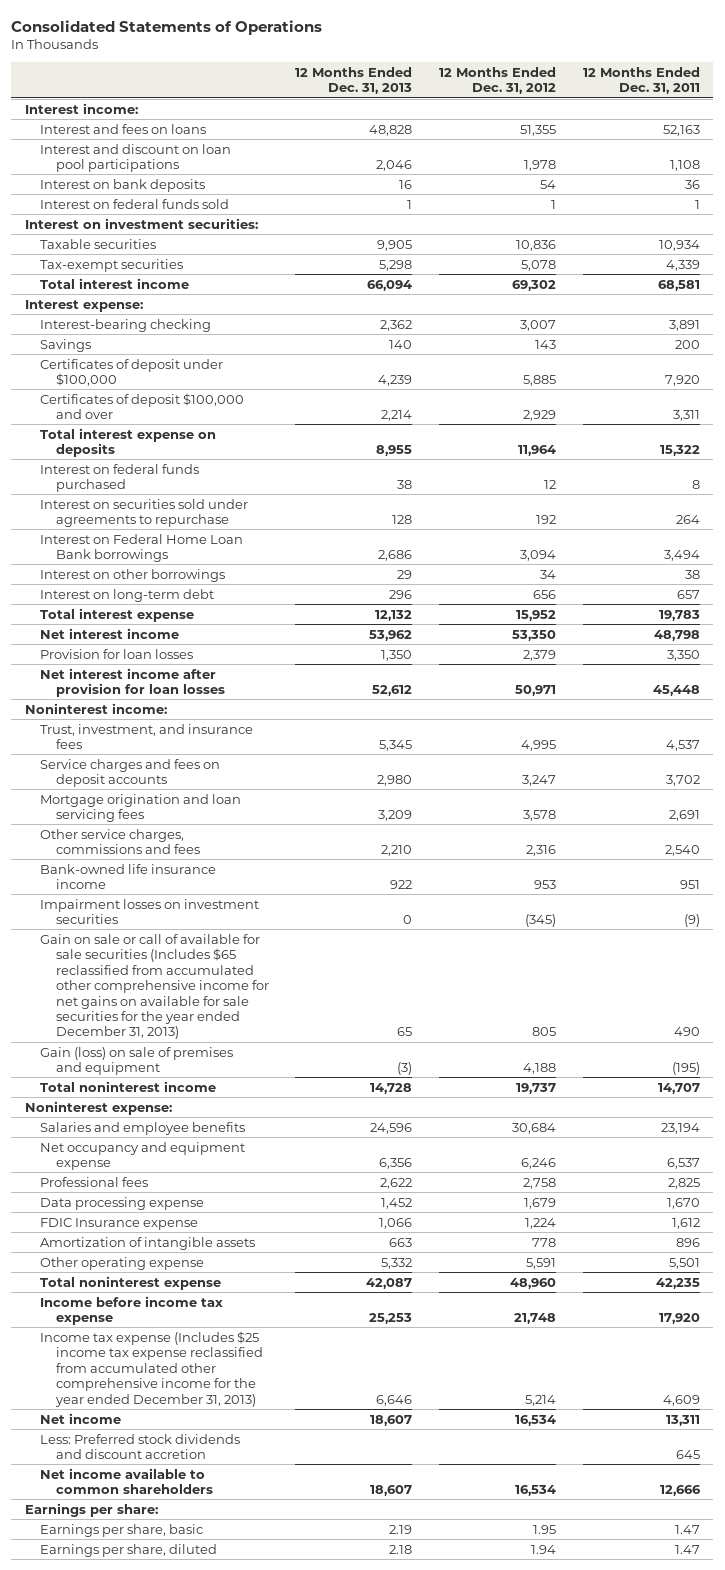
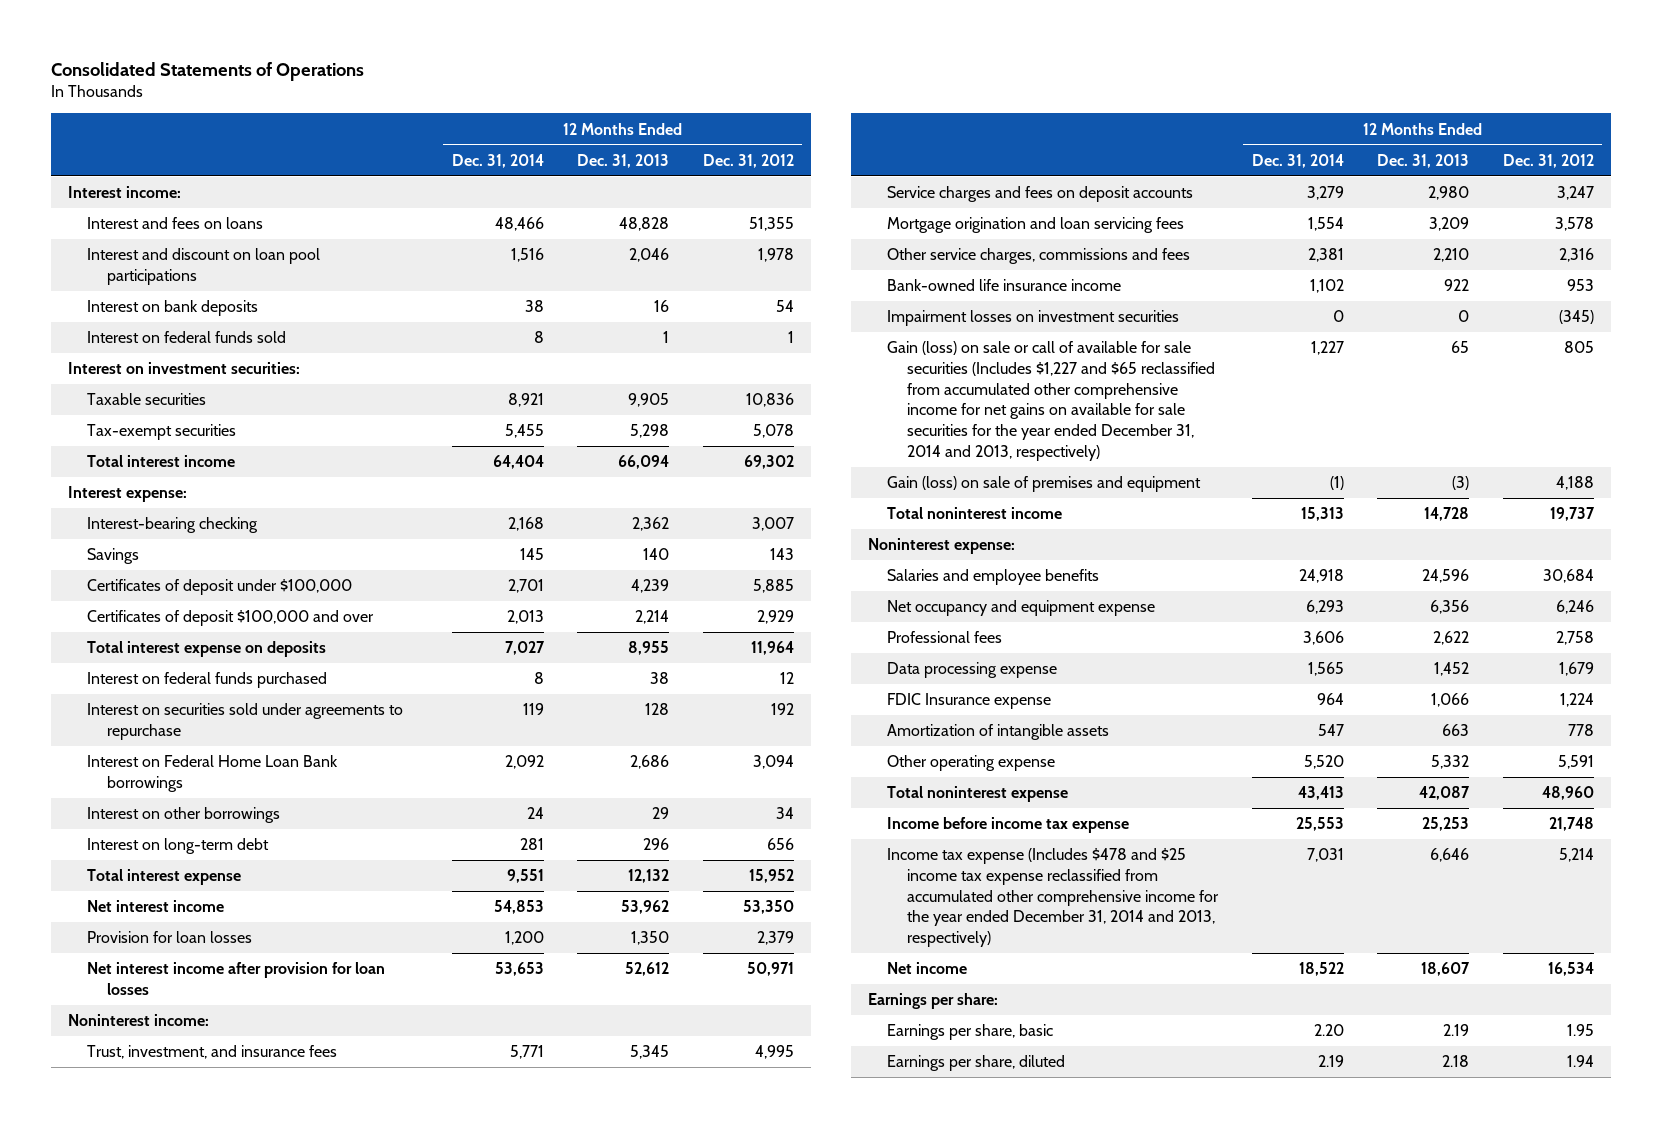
- | 12 Months Ended Dec. 31, 2013 | 12 Months Ended Dec. 31, 2012 | 12 Months Ended Dec. 31, 2011
+ | 12 Months Ended Dec. 31, 2014 | 12 Months Ended Dec. 31, 2013 | 12 Months Ended Dec. 31, 2012
- Gain on sale or call of available for sale securities (Includes $65 reclassified from accumulated other comprehensive income for net gains on available for sale securities for the year ended December 31, 2013) | 65 | 805 | 490
+ Gain (loss) on sale or call of available for sale securities (Includes $1,227 and $65 reclassified from accumulated other comprehensive income for net gains on available for sale securities for the year ended December 31, 2014 and 2013, respectively) | 1,227 | 65 | 805
- Income tax expense (Includes $25 income tax expense reclassified from accumulated other comprehensive income for the year ended December 31, 2013) | 6,646 | 5,214 | 4,609
+ Income tax expense (Includes $478 and $25 income tax expense reclassified from accumulated other comprehensive income for the year ended December 31, 2014 and 2013, respectively) | 7,031 | 6,646 | 5,214
- Less: Preferred stock dividends and discount accretion | | | 645
- Net income available to common shareholders | 18,607 | 16,534 | 12,666

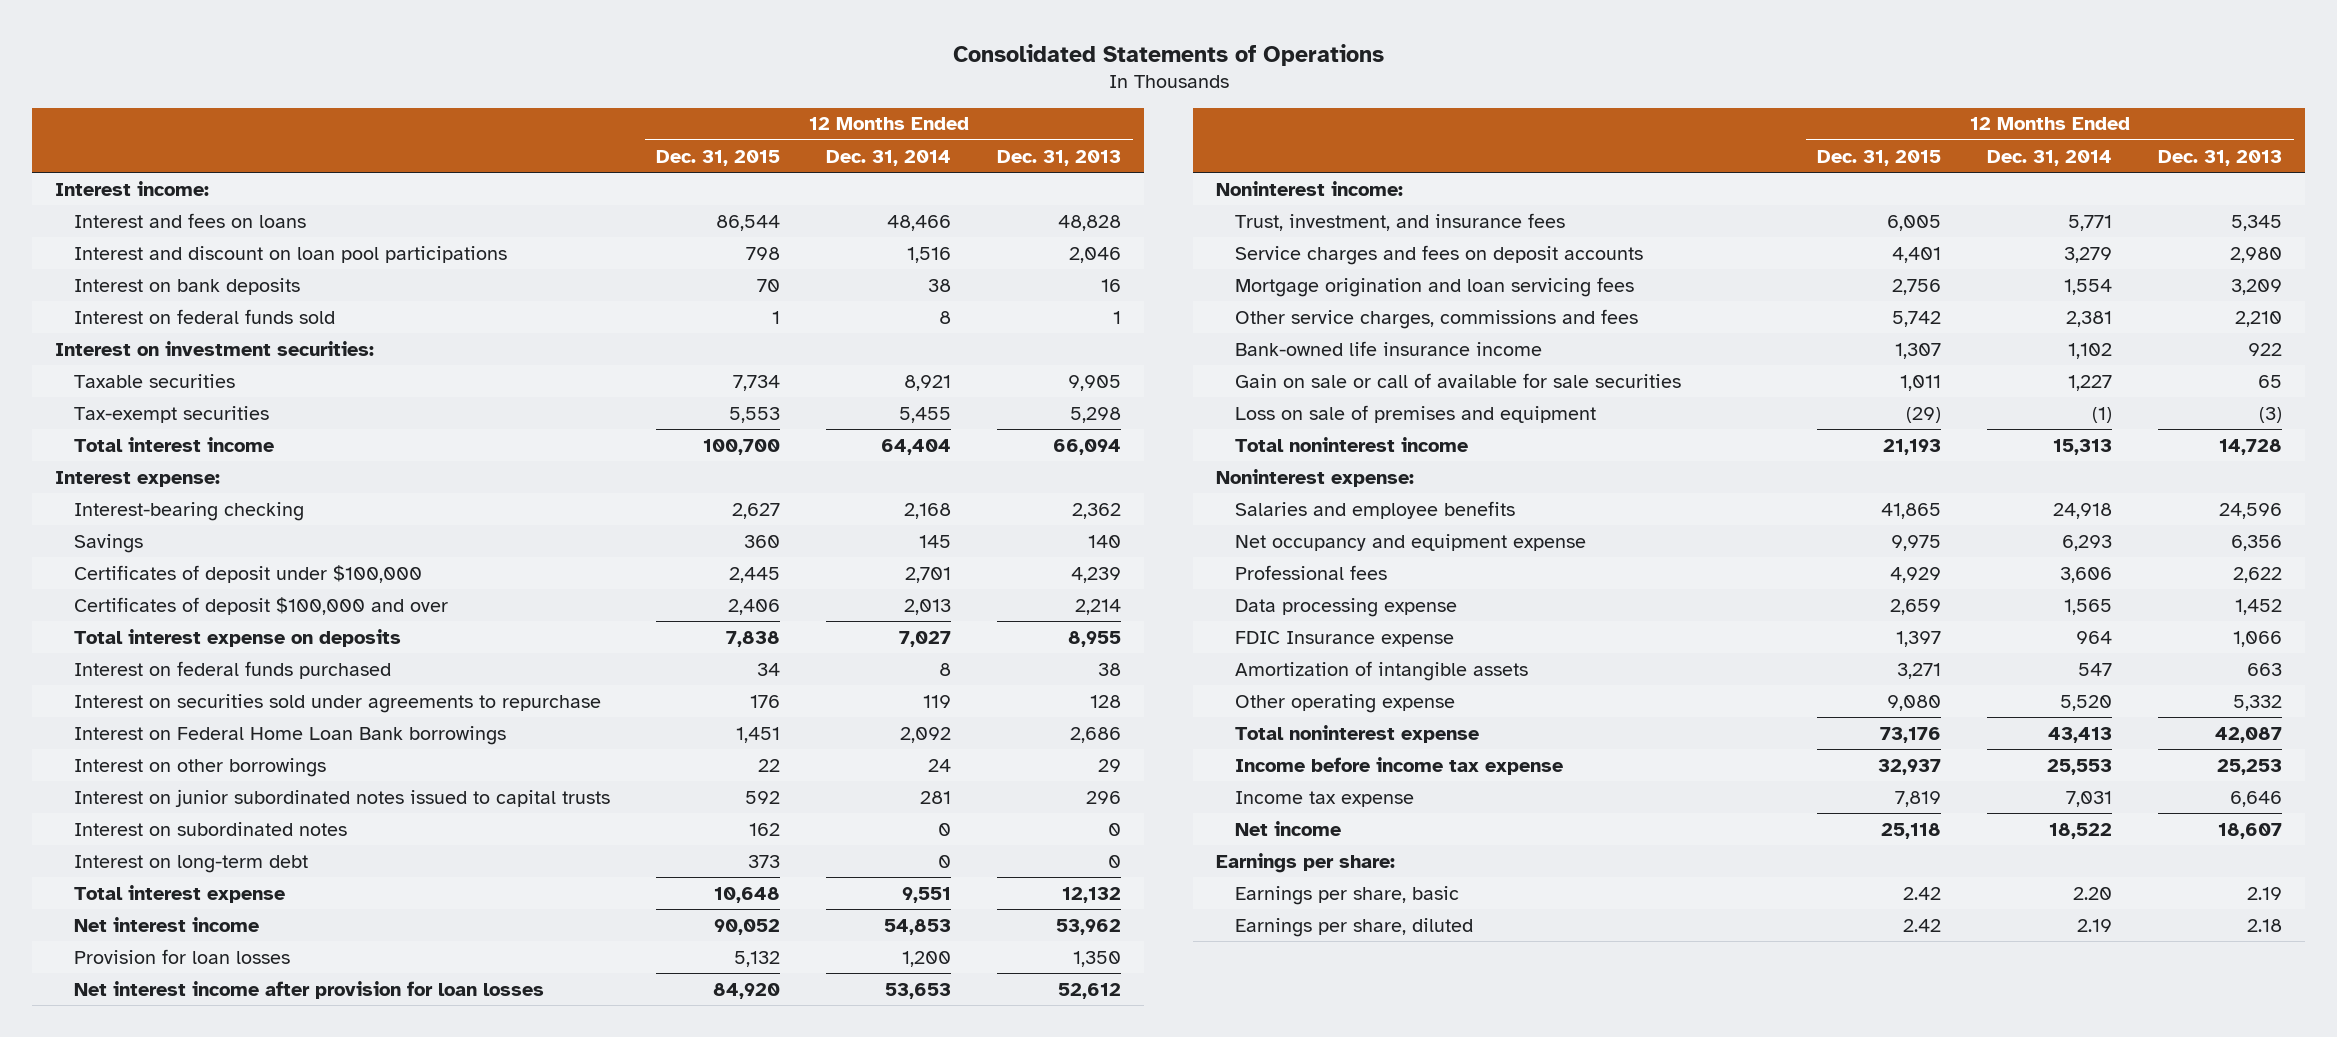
- | 12 Months Ended Dec. 31, 2014 | 12 Months Ended Dec. 31, 2013 | 12 Months Ended Dec. 31, 2012
+ | 12 Months Ended Dec. 31, 2015 | 12 Months Ended Dec. 31, 2014 | 12 Months Ended Dec. 31, 2013
- Interest on long-term debt | 281 | 296 | 656
+ Interest on junior subordinated notes issued to capital trusts | 592 | 281 | 296
+ Interest on subordinated notes | 162 | 0 | 0
+ Interest on long-term debt | 373 | 0 | 0
- Impairment losses on investment securities | 0 | 0 | (345)
- Gain (loss) on sale or call of available for sale securities (Includes $1,227 and $65 reclassified from accumulated other comprehensive income for net gains on available for sale securities for the year ended December 31, 2014 and 2013, respectively) | 1,227 | 65 | 805
- Gain (loss) on sale of premises and equipment | (1) | (3) | 4,188
+ Gain on sale or call of available for sale securities | 1,011 | 1,227 | 65
+ Loss on sale of premises and equipment | (29) | (1) | (3)
- Income tax expense (Includes $478 and $25 income tax expense reclassified from accumulated other comprehensive income for the year ended December 31, 2014 and 2013, respectively) | 7,031 | 6,646 | 5,214
+ Income tax expense | 7,819 | 7,031 | 6,646

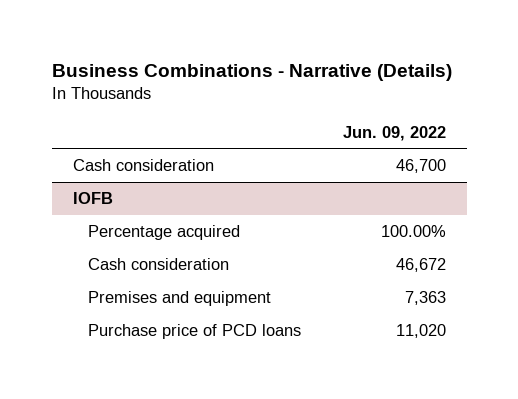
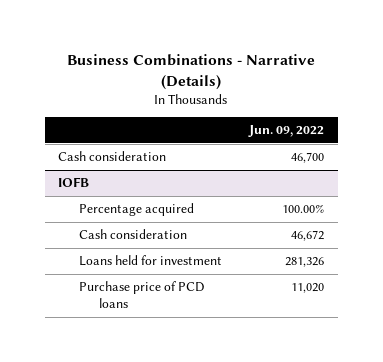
@ IOFB
- Premises and equipment | 7,363
+ Loans held for investment | 281,326

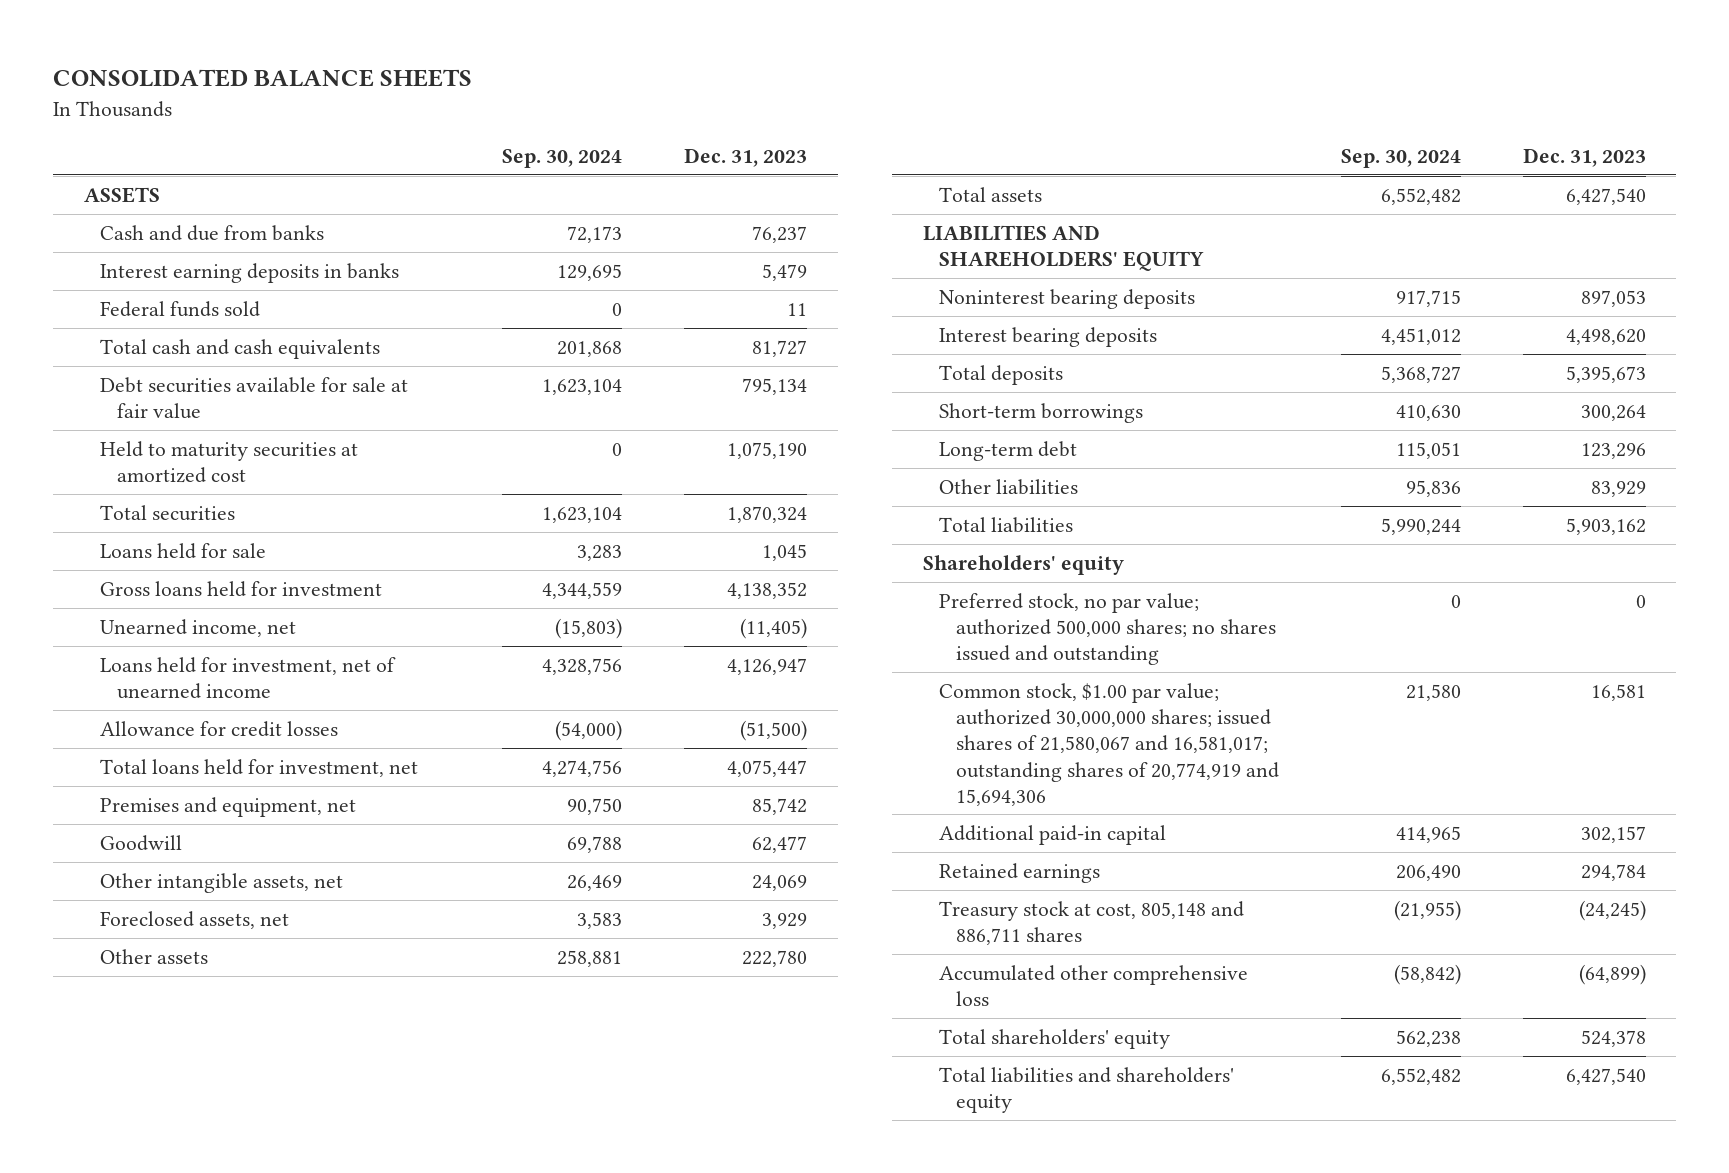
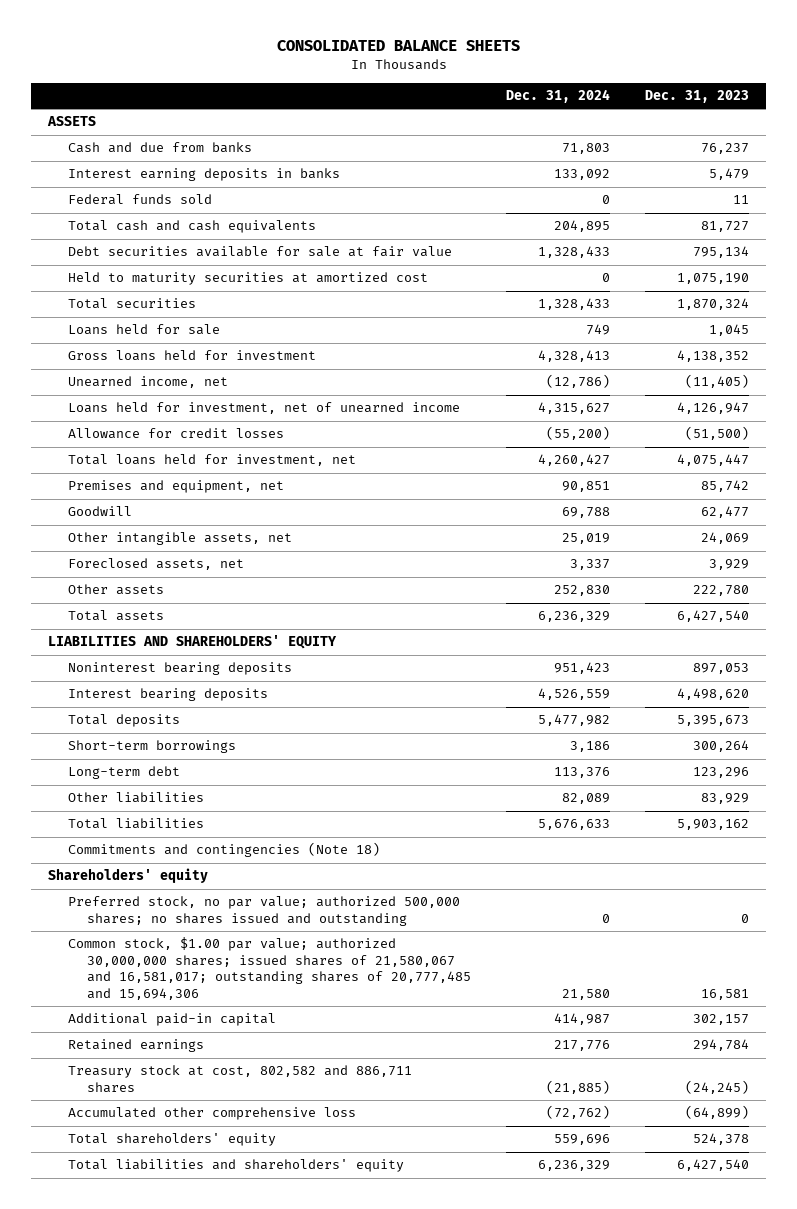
- | Sep. 30, 2024 | Dec. 31, 2023
+ | Dec. 31, 2024 | Dec. 31, 2023
+ Commitments and contingencies (Note 18)
- Common stock, $1.00 par value; authorized 30,000,000 shares; issued shares of 21,580,067 and 16,581,017; outstanding shares of 20,774,919 and 15,694,306 | 21,580 | 16,581
+ Common stock, $1.00 par value; authorized 30,000,000 shares; issued shares of 21,580,067 and 16,581,017; outstanding shares of 20,777,485 and 15,694,306 | 21,580 | 16,581
- Treasury stock at cost, 805,148 and 886,711 shares | (21,955) | (24,245)
+ Treasury stock at cost, 802,582 and 886,711 shares | (21,885) | (24,245)

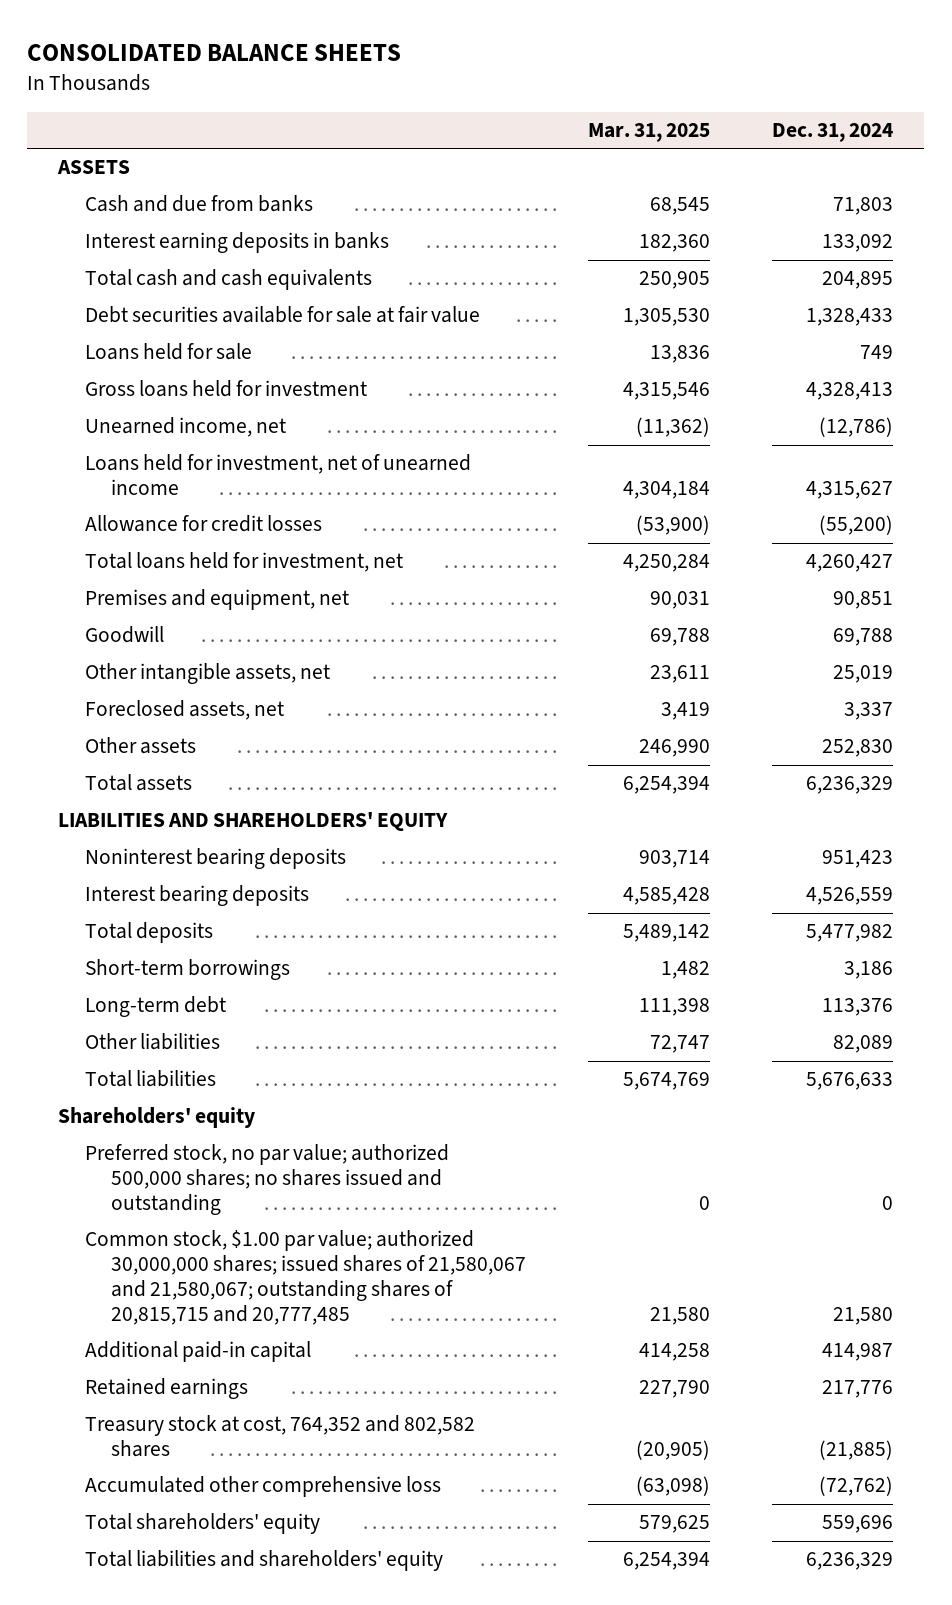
- | Dec. 31, 2024 | Dec. 31, 2023
+ | Mar. 31, 2025 | Dec. 31, 2024
- Federal funds sold | 0 | 11
- Held to maturity securities at amortized cost | 0 | 1,075,190
- Total securities | 1,328,433 | 1,870,324
- Commitments and contingencies (Note 18)
- Common stock, $1.00 par value; authorized 30,000,000 shares; issued shares of 21,580,067 and 16,581,017; outstanding shares of 20,777,485 and 15,694,306 | 21,580 | 16,581
+ Common stock, $1.00 par value; authorized 30,000,000 shares; issued shares of 21,580,067 and 21,580,067; outstanding shares of 20,815,715 and 20,777,485 | 21,580 | 21,580
- Treasury stock at cost, 802,582 and 886,711 shares | (21,885) | (24,245)
+ Treasury stock at cost, 764,352 and 802,582 shares | (20,905) | (21,885)

